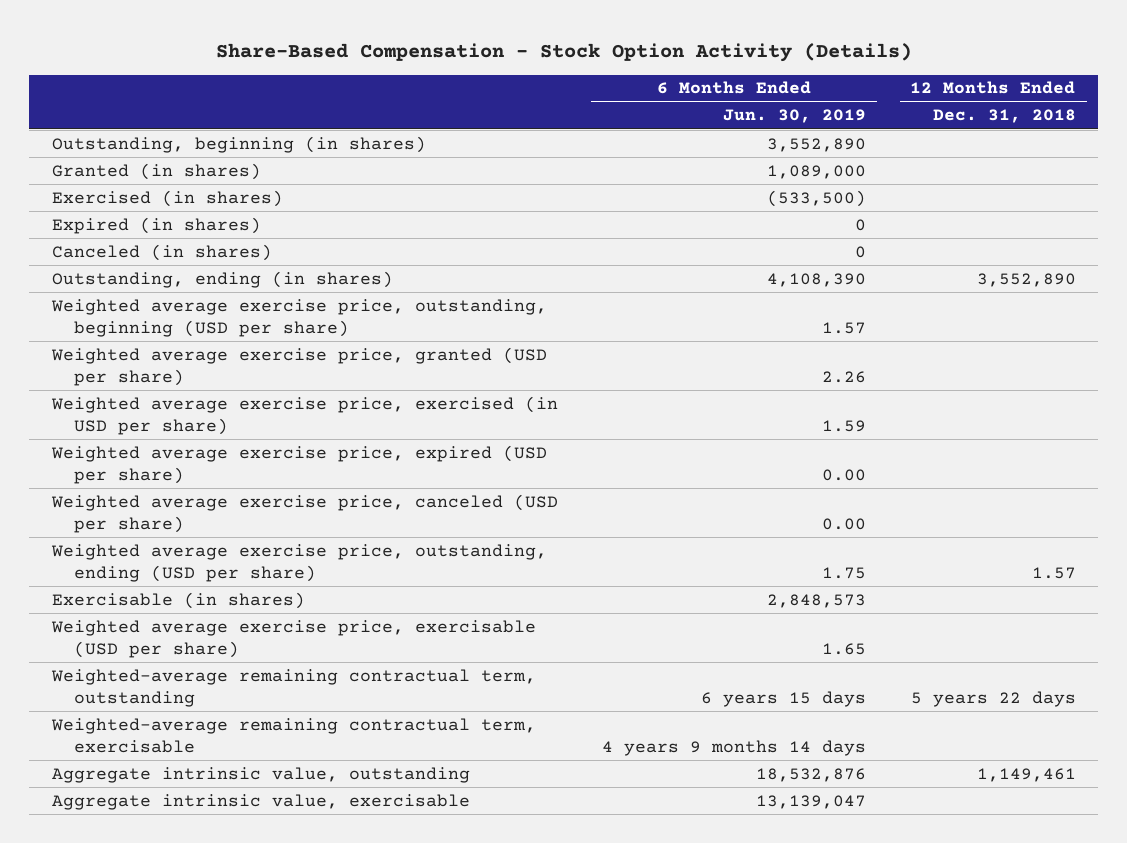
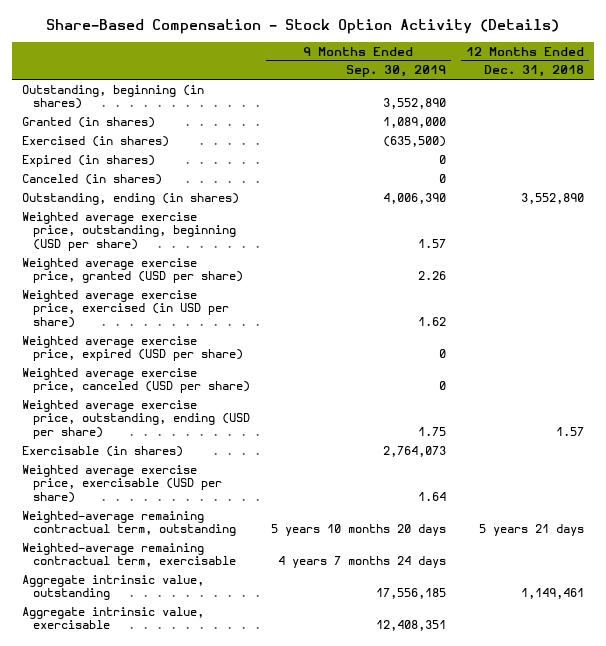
- | 6 Months Ended Jun. 30, 2019 | 12 Months Ended Dec. 31, 2018
+ | 9 Months Ended Sep. 30, 2019 | 12 Months Ended Dec. 31, 2018
- Weighted-average remaining contractual term, outstanding | 6 years 15 days | 5 years 22 days
+ Weighted-average remaining contractual term, outstanding | 5 years 10 months 20 days | 5 years 21 days

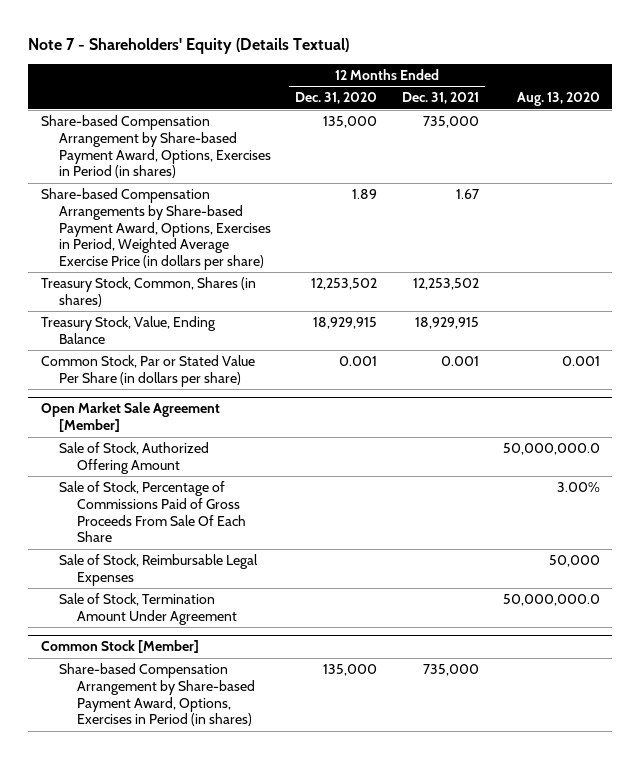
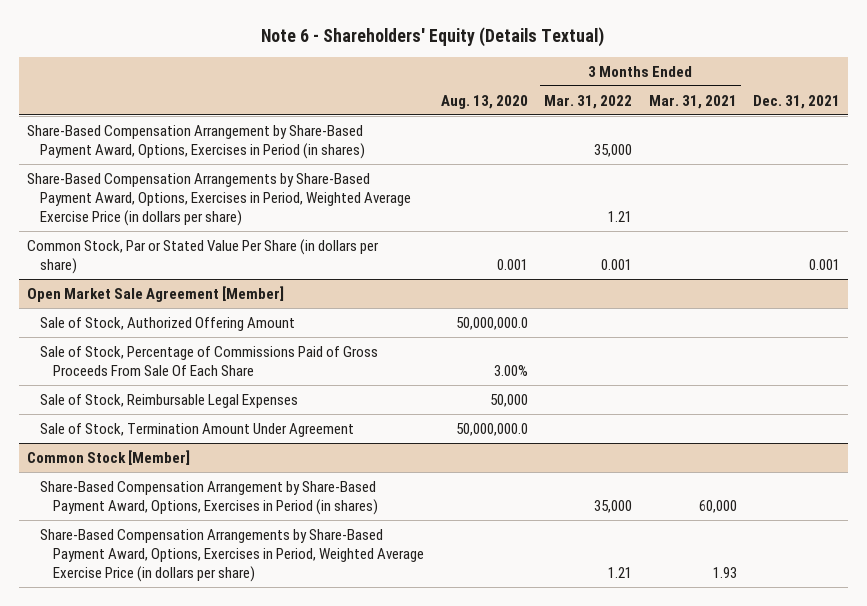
- Note 7 - Shareholders' Equity (Details Textual)
+ Note 6 - Shareholders' Equity (Details Textual)
- | 12 Months Ended Dec. 31, 2020 | 12 Months Ended Dec. 31, 2021 | Aug. 13, 2020
+ | Aug. 13, 2020 | 3 Months Ended Mar. 31, 2022 | 3 Months Ended Mar. 31, 2021 | Dec. 31, 2021
- Share-based Compensation Arrangement by Share-based Payment Award, Options, Exercises in Period (in shares) | 135,000 | 735,000 |
- Share-based Compensation Arrangements by Share-based Payment Award, Options, Exercises in Period, Weighted Average Exercise Price (in dollars per share) | 1.89 | 1.67 |
- Treasury Stock, Common, Shares (in shares) | 12,253,502 | 12,253,502 |
- Treasury Stock, Value, Ending Balance | 18,929,915 | 18,929,915 |
+ Share-Based Compensation Arrangement by Share-Based Payment Award, Options, Exercises in Period (in shares) | | 35,000 | |
+ Share-Based Compensation Arrangements by Share-Based Payment Award, Options, Exercises in Period, Weighted Average Exercise Price (in dollars per share) | | 1.21 | |
@ Common Stock [Member]
- Share-based Compensation Arrangement by Share-based Payment Award, Options, Exercises in Period (in shares) | 135,000 | 735,000 |
+ Share-Based Compensation Arrangement by Share-Based Payment Award, Options, Exercises in Period (in shares) | | 35,000 | 60,000 |
+ Share-Based Compensation Arrangements by Share-Based Payment Award, Options, Exercises in Period, Weighted Average Exercise Price (in dollars per share) | | 1.21 | 1.93 |

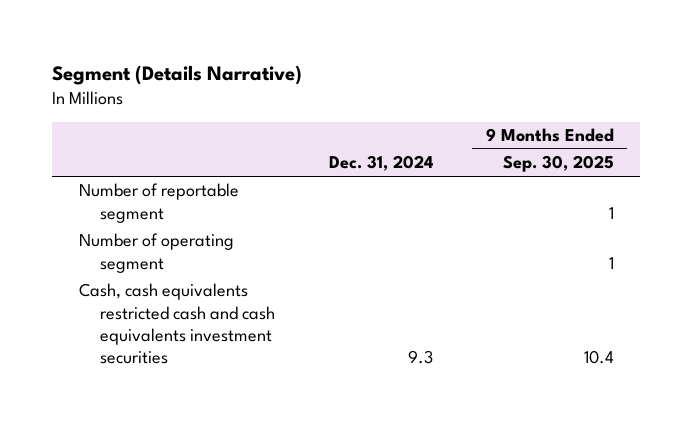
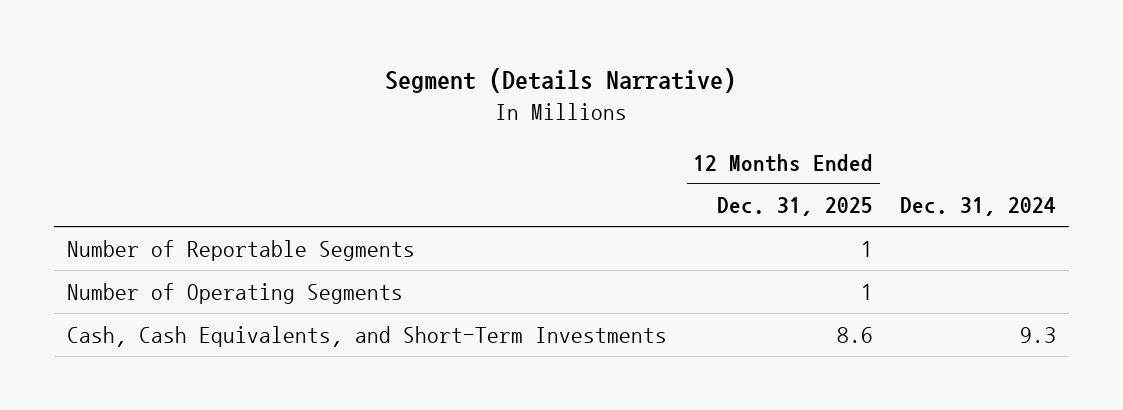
- | Dec. 31, 2024 | 9 Months Ended Sep. 30, 2025
+ | 12 Months Ended Dec. 31, 2025 | Dec. 31, 2024
- Number of reportable segment | | 1
- Number of operating segment | | 1
- Cash, cash equivalents restricted cash and cash equivalents investment securities | 9.3 | 10.4
+ Number of Reportable Segments | 1 |
+ Number of Operating Segments | 1 |
+ Cash, Cash Equivalents, and Short-Term Investments | 8.6 | 9.3

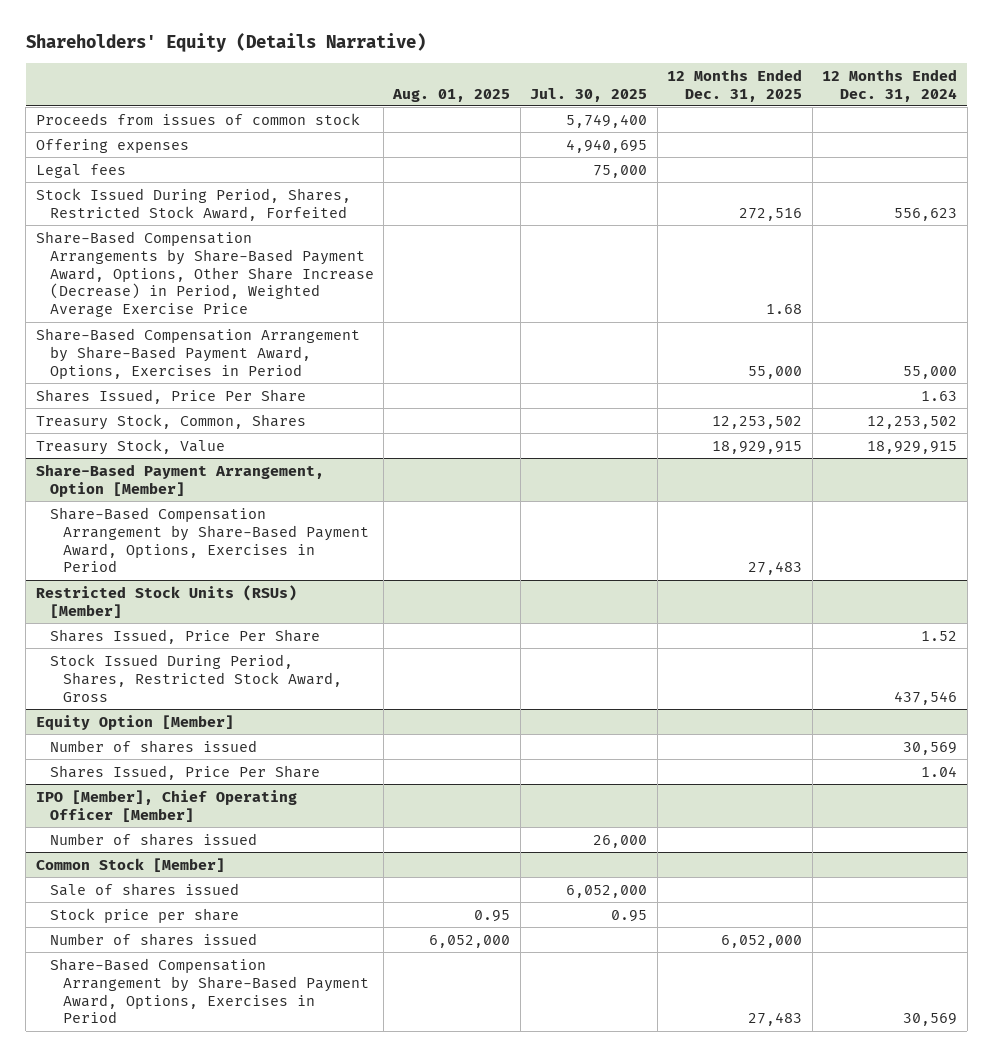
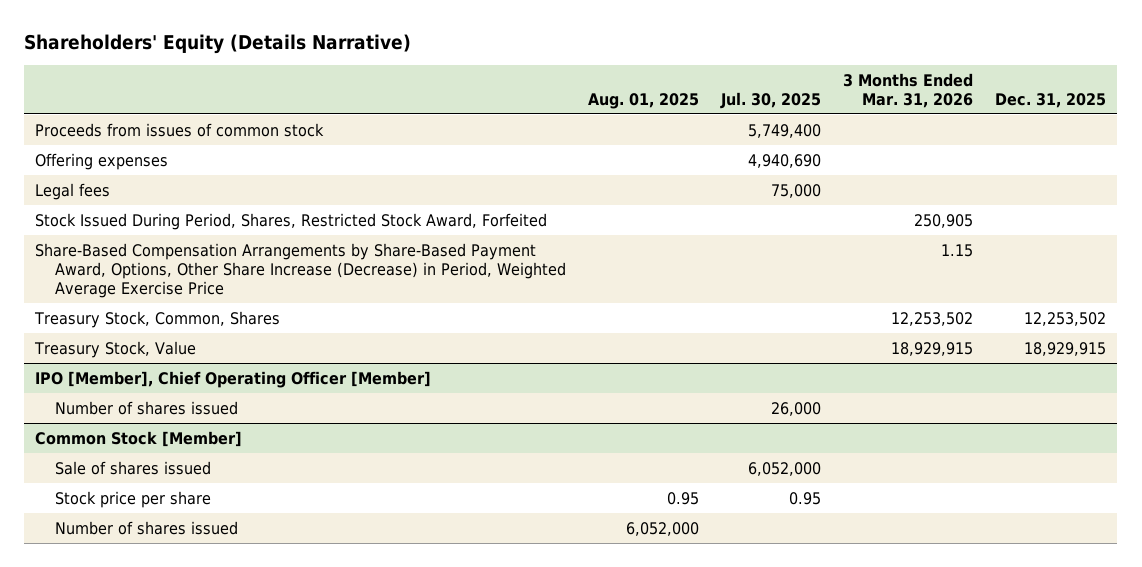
- | Aug. 01, 2025 | Jul. 30, 2025 | 12 Months Ended Dec. 31, 2025 | 12 Months Ended Dec. 31, 2024
+ | Aug. 01, 2025 | Jul. 30, 2025 | 3 Months Ended Mar. 31, 2026 | Dec. 31, 2025
- Offering expenses | | 4,940,695 | |
+ Offering expenses | | 4,940,690 | |
- Share-Based Compensation Arrangement by Share-Based Payment Award, Options, Exercises in Period | | | 55,000 | 55,000
- Shares Issued, Price Per Share | | | | 1.63
- Share-Based Payment Arrangement, Option [Member]
- Share-Based Compensation Arrangement by Share-Based Payment Award, Options, Exercises in Period | | | 27,483 |
- Restricted Stock Units (RSUs) [Member]
- Shares Issued, Price Per Share | | | | 1.52
- Stock Issued During Period, Shares, Restricted Stock Award, Gross | | | | 437,546
- Equity Option [Member]
- Number of shares issued | | | | 30,569
- Shares Issued, Price Per Share | | | | 1.04
@ Common Stock [Member]
- Share-Based Compensation Arrangement by Share-Based Payment Award, Options, Exercises in Period | | | 27,483 | 30,569

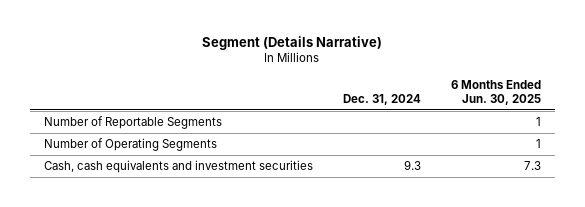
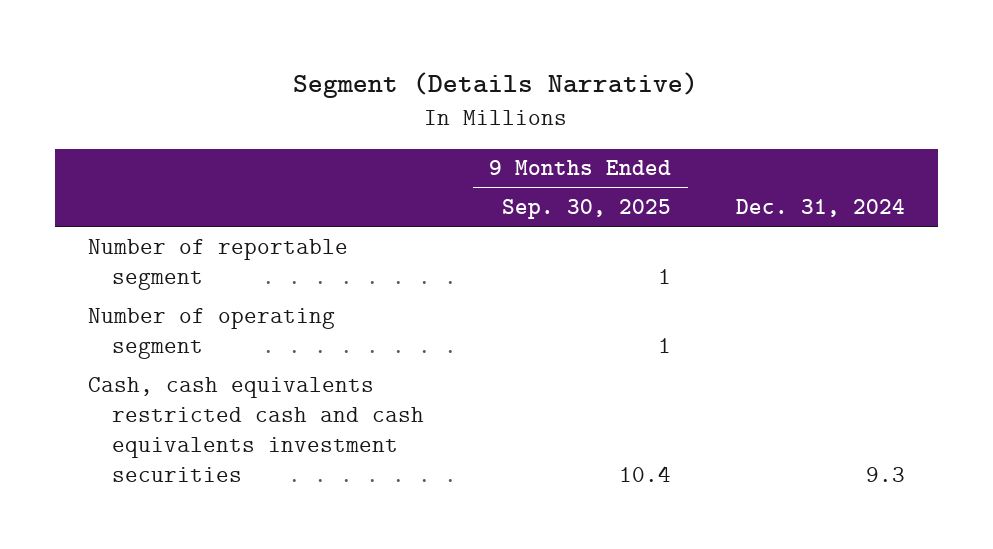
- | Dec. 31, 2024 | 6 Months Ended Jun. 30, 2025
+ | 9 Months Ended Sep. 30, 2025 | Dec. 31, 2024
- Number of Reportable Segments | | 1
- Number of Operating Segments | | 1
- Cash, cash equivalents and investment securities | 9.3 | 7.3
+ Number of reportable segment | 1 |
+ Number of operating segment | 1 |
+ Cash, cash equivalents restricted cash and cash equivalents investment securities | 10.4 | 9.3

